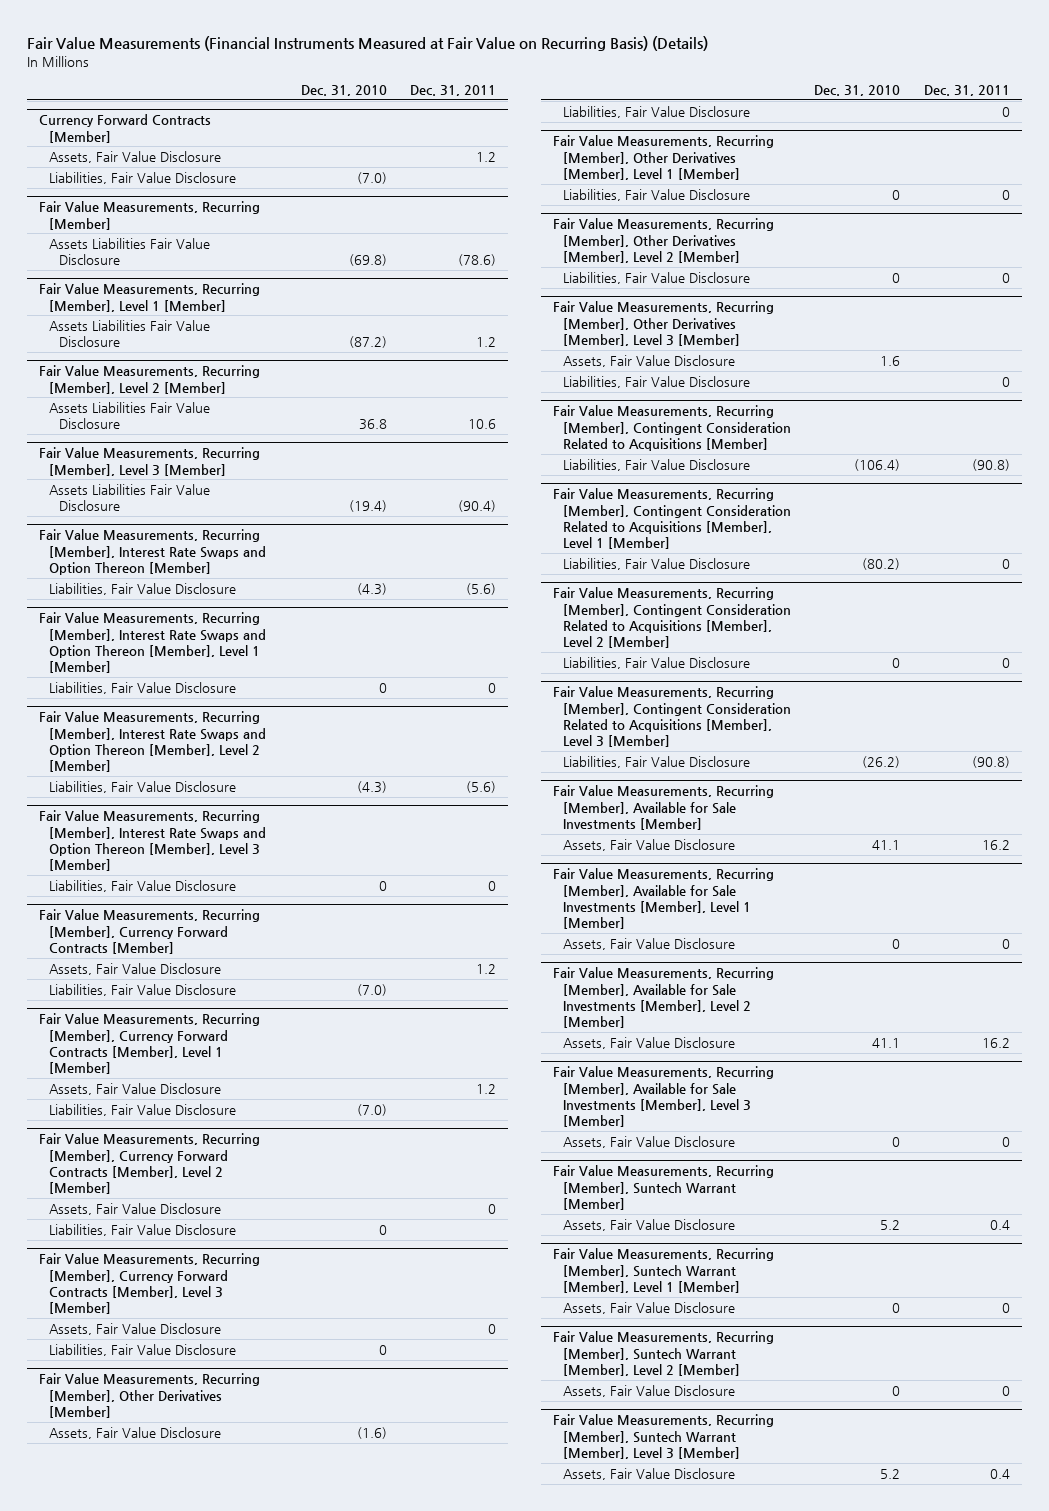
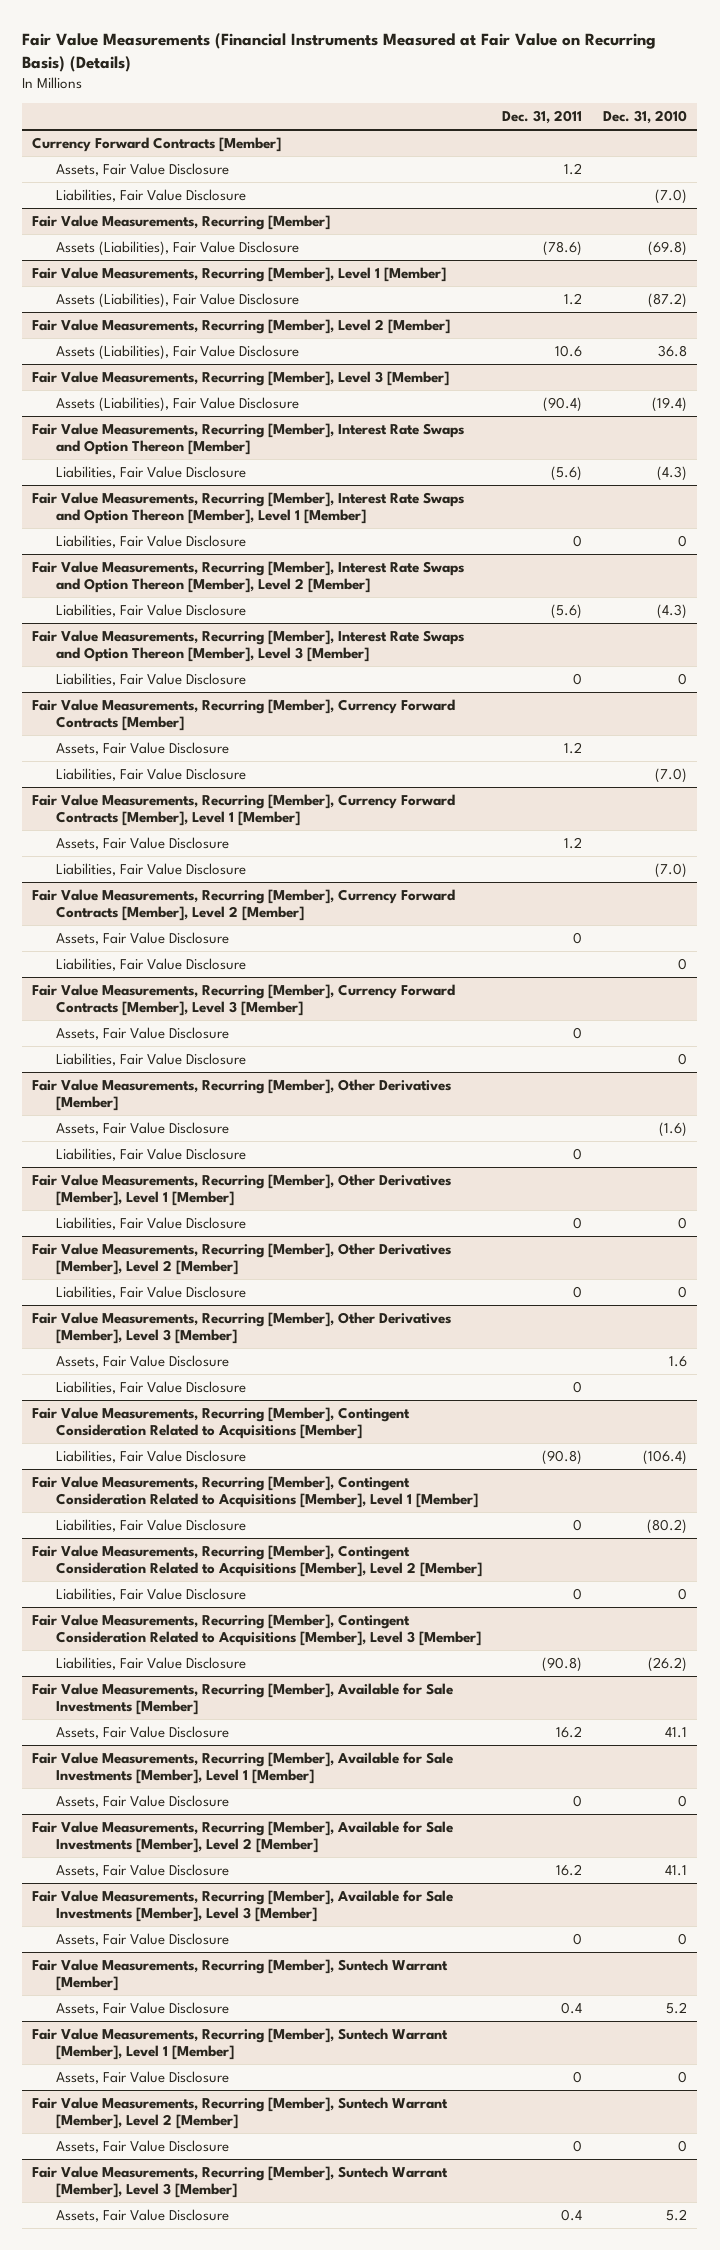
- | Dec. 31, 2010 | Dec. 31, 2011
+ | Dec. 31, 2011 | Dec. 31, 2010
@ Fair Value Measurements, Recurring [Member]
- Assets Liabilities Fair Value Disclosure | (69.8) | (78.6)
+ Assets (Liabilities), Fair Value Disclosure | (78.6) | (69.8)
@ Fair Value Measurements, Recurring [Member], Level 1 [Member]
- Assets Liabilities Fair Value Disclosure | (87.2) | 1.2
+ Assets (Liabilities), Fair Value Disclosure | 1.2 | (87.2)
@ Fair Value Measurements, Recurring [Member], Level 2 [Member]
- Assets Liabilities Fair Value Disclosure | 36.8 | 10.6
+ Assets (Liabilities), Fair Value Disclosure | 10.6 | 36.8
@ Fair Value Measurements, Recurring [Member], Level 3 [Member]
- Assets Liabilities Fair Value Disclosure | (19.4) | (90.4)
+ Assets (Liabilities), Fair Value Disclosure | (90.4) | (19.4)

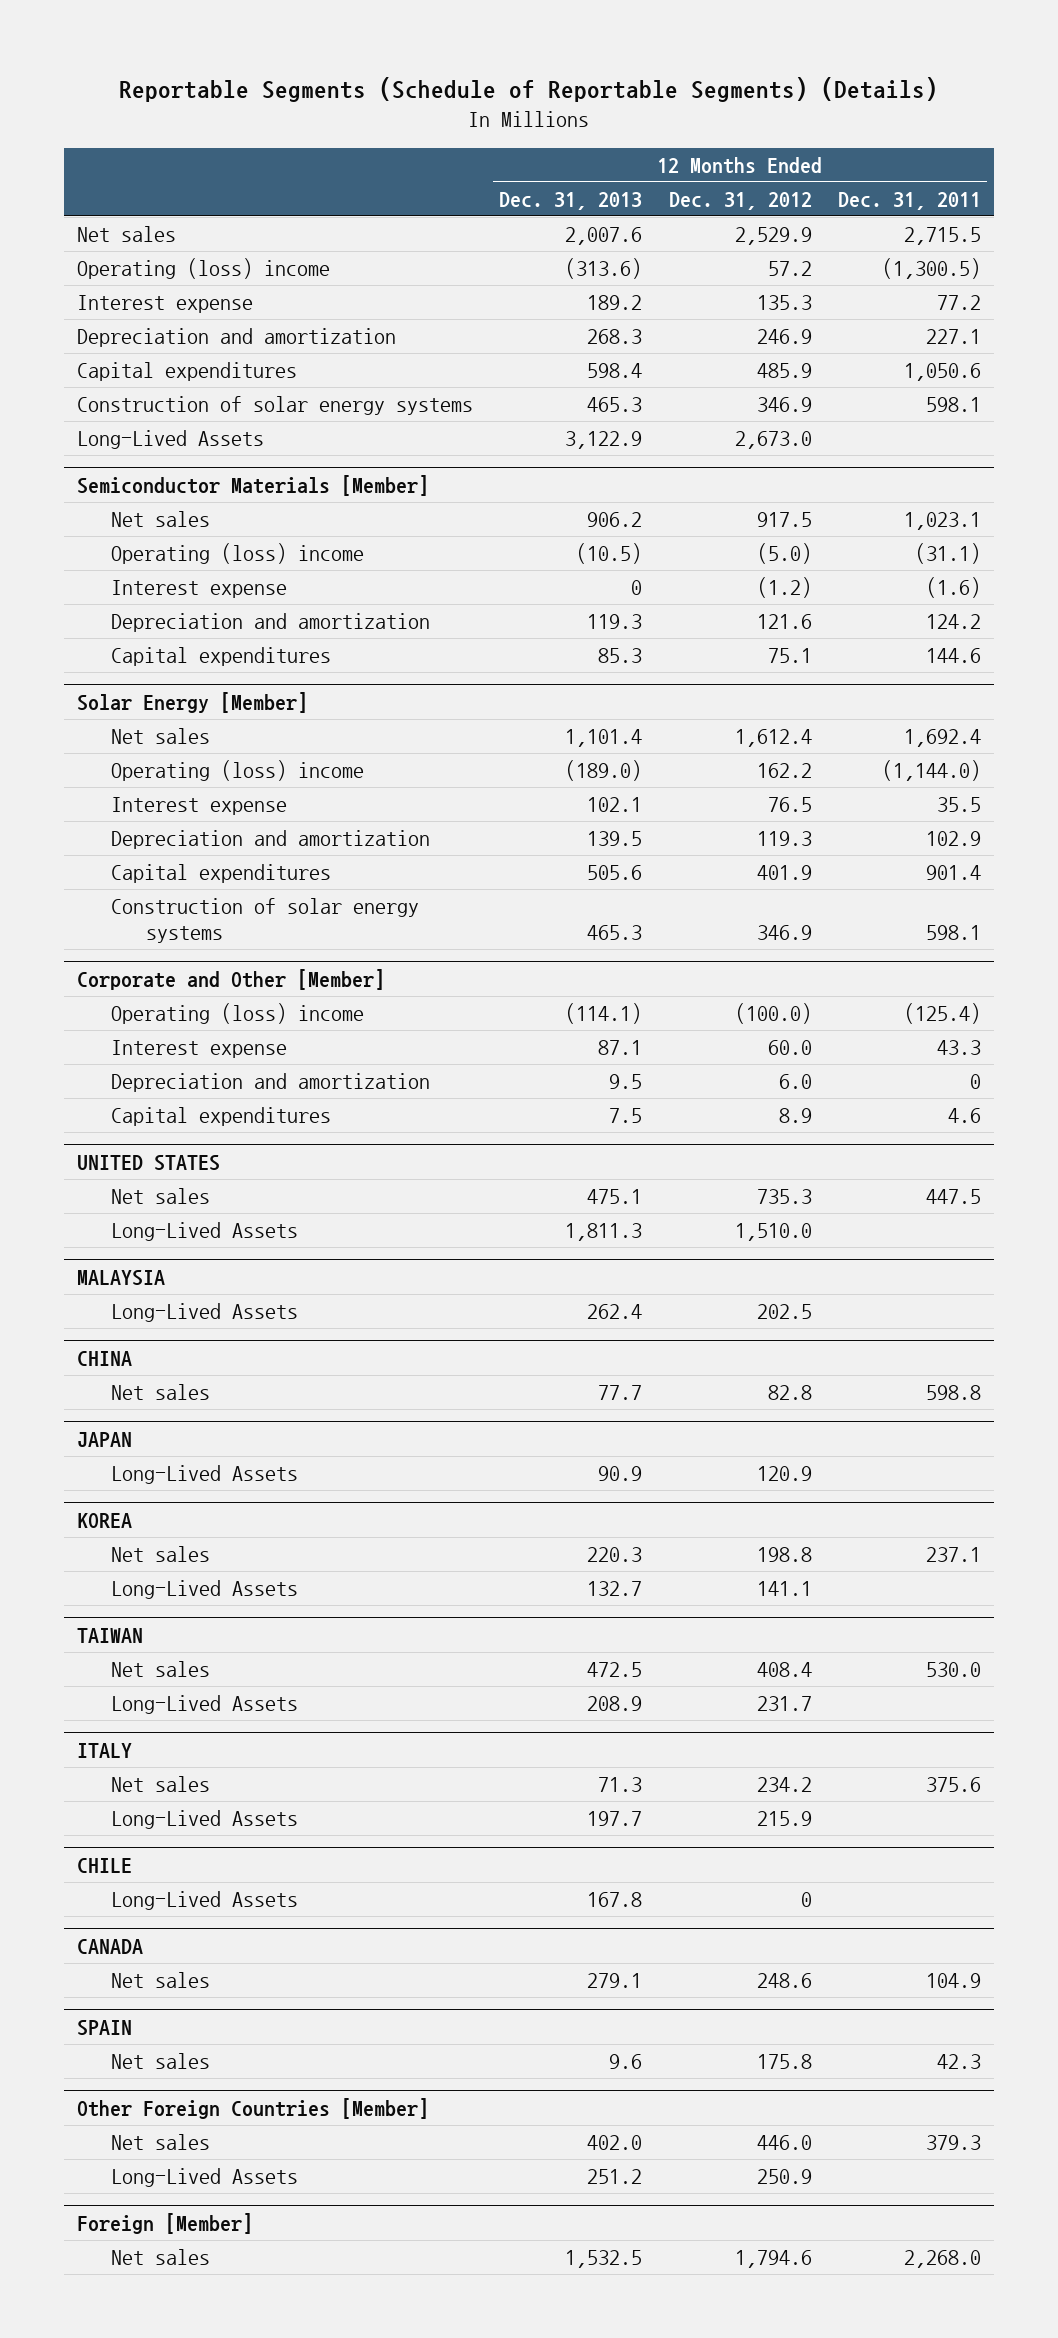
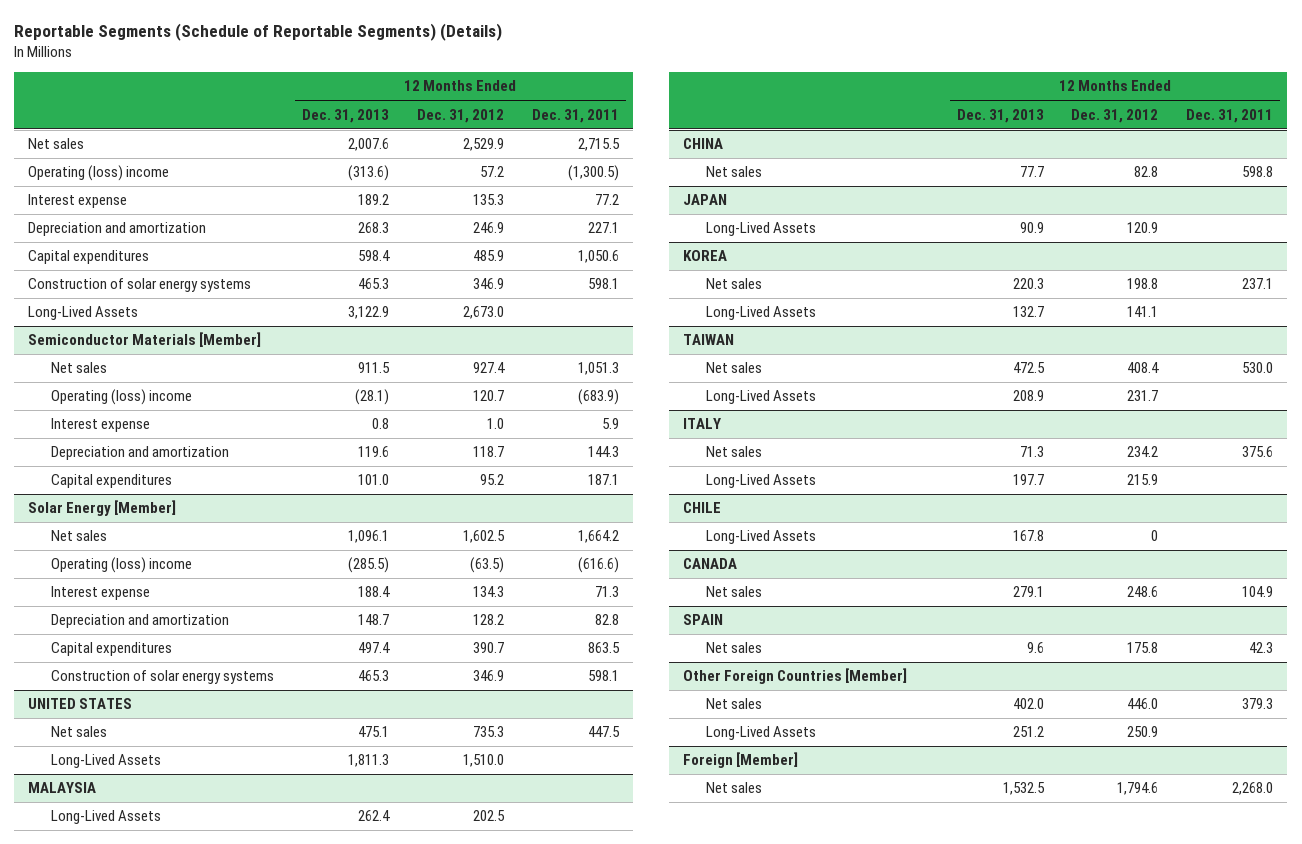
@ Semiconductor Materials [Member]
- Net sales | 906.2 | 917.5 | 1,023.1
- Operating (loss) income | (10.5) | (5.0) | (31.1)
- Interest expense | 0 | (1.2) | (1.6)
- Depreciation and amortization | 119.3 | 121.6 | 124.2
- Capital expenditures | 85.3 | 75.1 | 144.6
+ Net sales | 911.5 | 927.4 | 1,051.3
+ Operating (loss) income | (28.1) | 120.7 | (683.9)
+ Interest expense | 0.8 | 1.0 | 5.9
+ Depreciation and amortization | 119.6 | 118.7 | 144.3
+ Capital expenditures | 101.0 | 95.2 | 187.1
@ Solar Energy [Member]
- Net sales | 1,101.4 | 1,612.4 | 1,692.4
- Operating (loss) income | (189.0) | 162.2 | (1,144.0)
- Interest expense | 102.1 | 76.5 | 35.5
- Depreciation and amortization | 139.5 | 119.3 | 102.9
- Capital expenditures | 505.6 | 401.9 | 901.4
+ Net sales | 1,096.1 | 1,602.5 | 1,664.2
+ Operating (loss) income | (285.5) | (63.5) | (616.6)
+ Interest expense | 188.4 | 134.3 | 71.3
+ Depreciation and amortization | 148.7 | 128.2 | 82.8
+ Capital expenditures | 497.4 | 390.7 | 863.5
- Corporate and Other [Member]
- Operating (loss) income | (114.1) | (100.0) | (125.4)
- Interest expense | 87.1 | 60.0 | 43.3
- Depreciation and amortization | 9.5 | 6.0 | 0
- Capital expenditures | 7.5 | 8.9 | 4.6

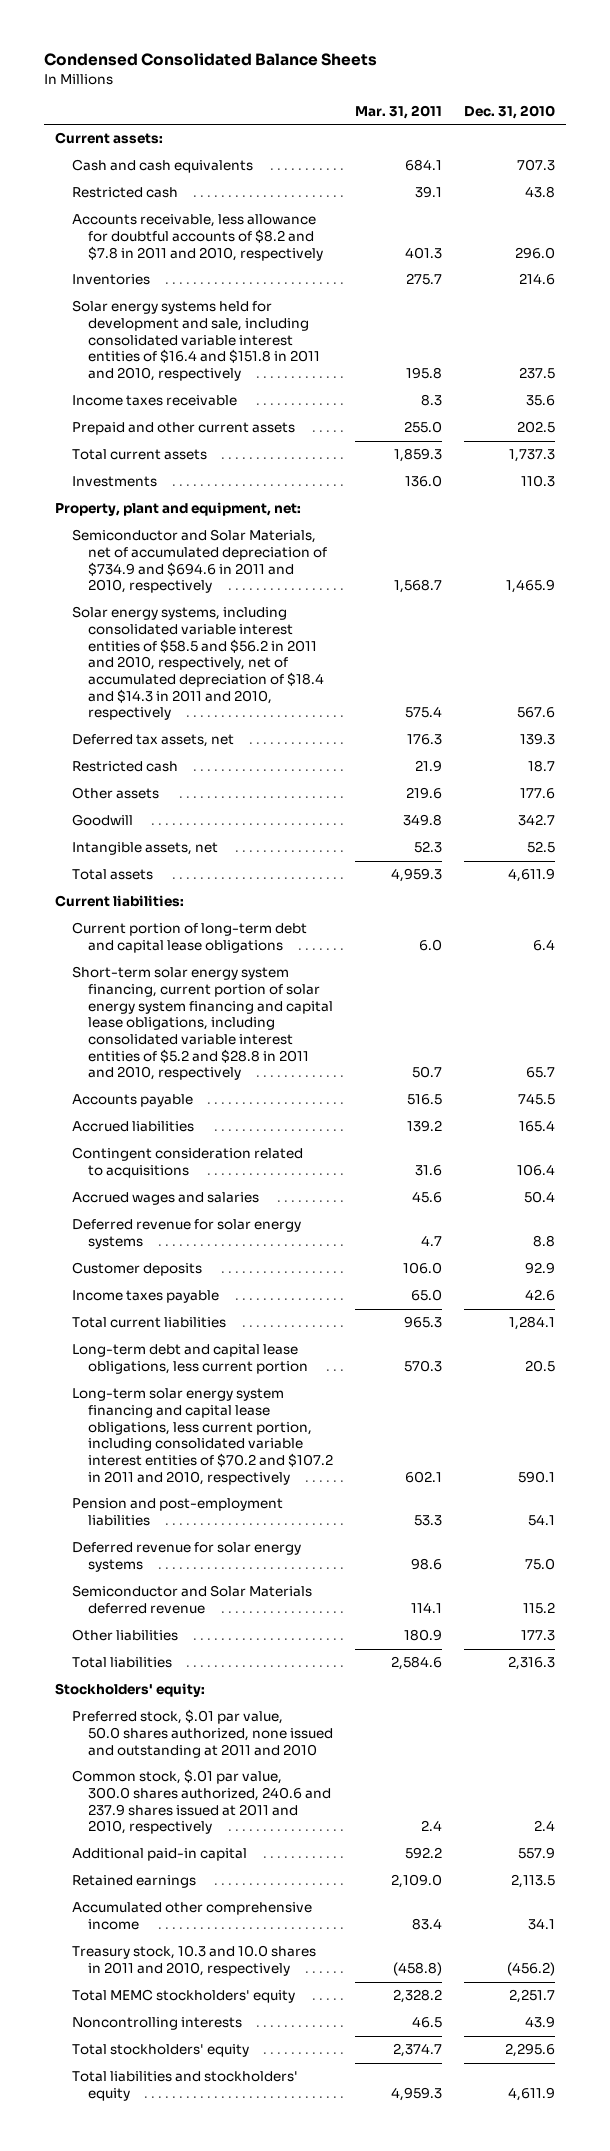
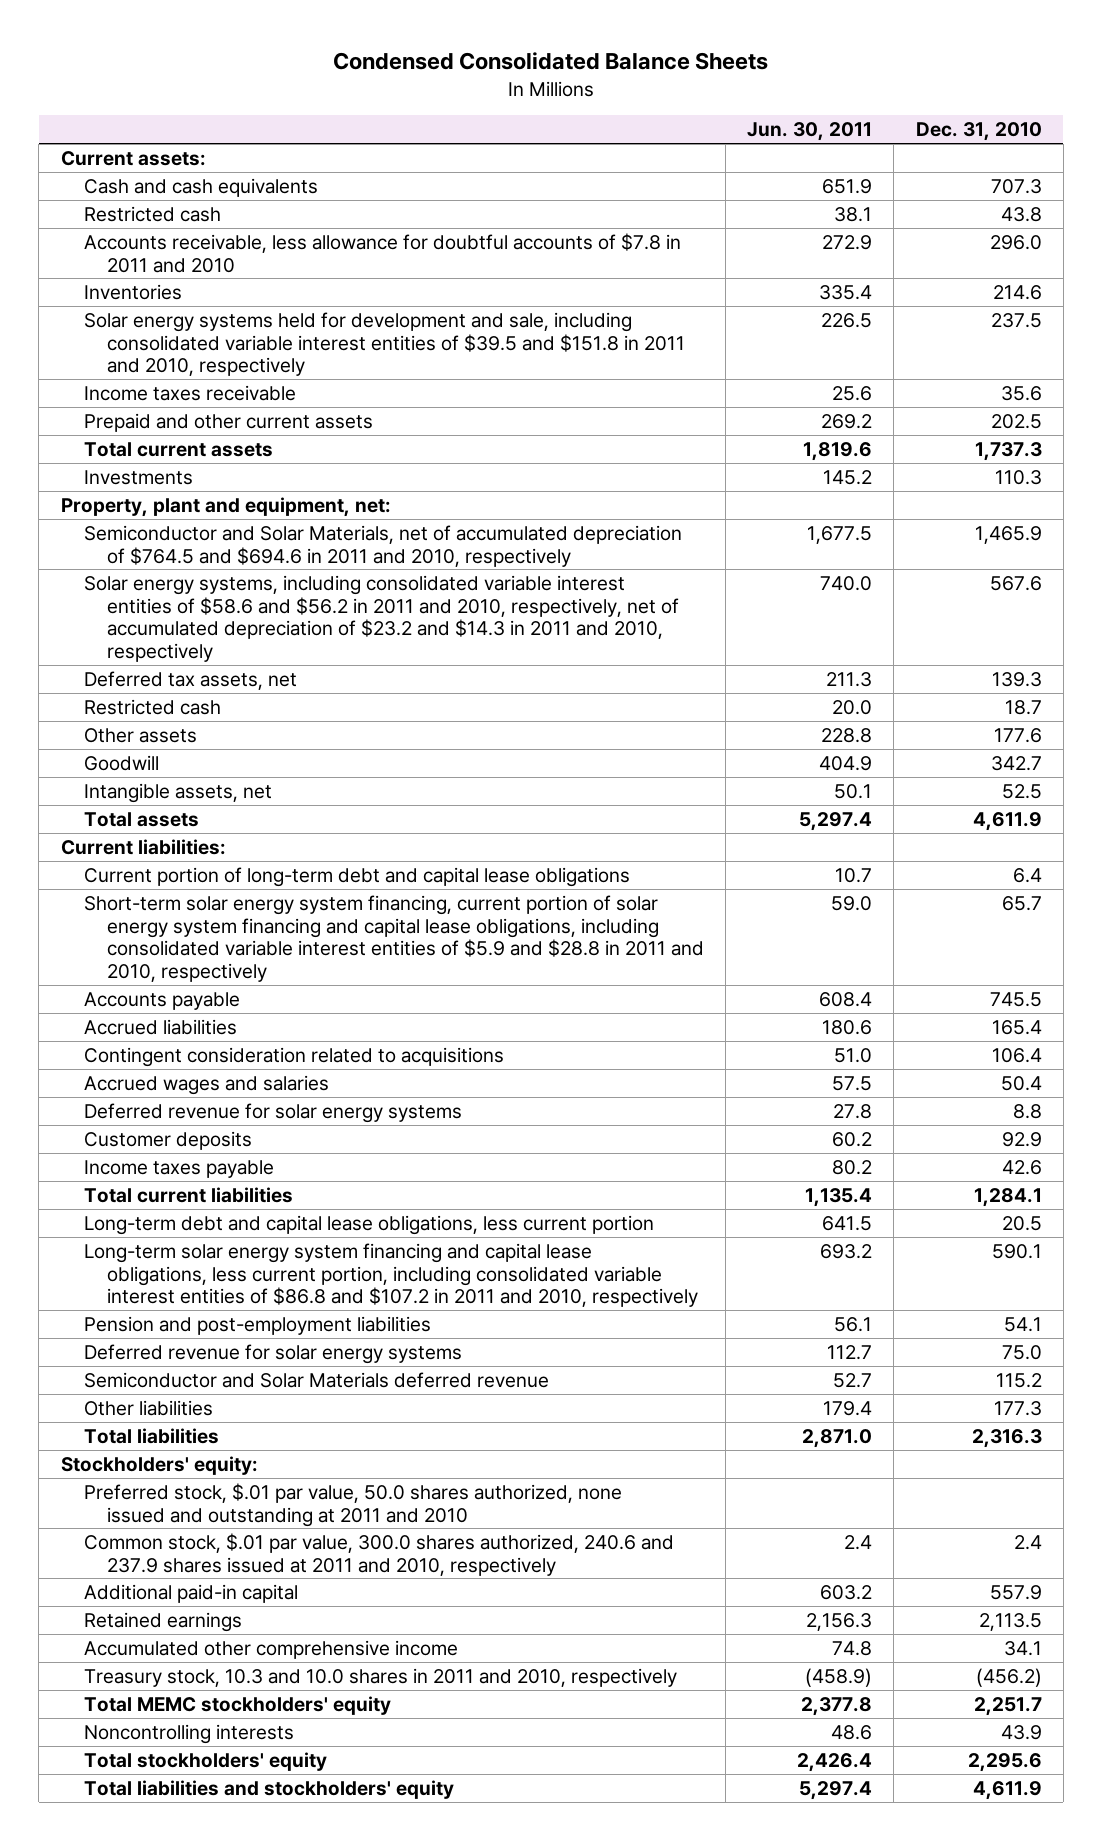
- | Mar. 31, 2011 | Dec. 31, 2010
+ | Jun. 30, 2011 | Dec. 31, 2010
- Accounts receivable, less allowance for doubtful accounts of $8.2 and $7.8 in 2011 and 2010, respectively | 401.3 | 296.0
+ Accounts receivable, less allowance for doubtful accounts of $7.8 in 2011 and 2010 | 272.9 | 296.0
- Solar energy systems held for development and sale, including consolidated variable interest entities of $16.4 and $151.8 in 2011 and 2010, respectively | 195.8 | 237.5
+ Solar energy systems held for development and sale, including consolidated variable interest entities of $39.5 and $151.8 in 2011 and 2010, respectively | 226.5 | 237.5
- Semiconductor and Solar Materials, net of accumulated depreciation of $734.9 and $694.6 in 2011 and 2010, respectively | 1,568.7 | 1,465.9
- Solar energy systems, including consolidated variable interest entities of $58.5 and $56.2 in 2011 and 2010, respectively, net of accumulated depreciation of $18.4 and $14.3 in 2011 and 2010, respectively | 575.4 | 567.6
+ Semiconductor and Solar Materials, net of accumulated depreciation of $764.5 and $694.6 in 2011 and 2010, respectively | 1,677.5 | 1,465.9
+ Solar energy systems, including consolidated variable interest entities of $58.6 and $56.2 in 2011 and 2010, respectively, net of accumulated depreciation of $23.2 and $14.3 in 2011 and 2010, respectively | 740.0 | 567.6
- Short-term solar energy system financing, current portion of solar energy system financing and capital lease obligations, including consolidated variable interest entities of $5.2 and $28.8 in 2011 and 2010, respectively | 50.7 | 65.7
+ Short-term solar energy system financing, current portion of solar energy system financing and capital lease obligations, including consolidated variable interest entities of $5.9 and $28.8 in 2011 and 2010, respectively | 59.0 | 65.7
- Long-term solar energy system financing and capital lease obligations, less current portion, including consolidated variable interest entities of $70.2 and $107.2 in 2011 and 2010, respectively | 602.1 | 590.1
+ Long-term solar energy system financing and capital lease obligations, less current portion, including consolidated variable interest entities of $86.8 and $107.2 in 2011 and 2010, respectively | 693.2 | 590.1

